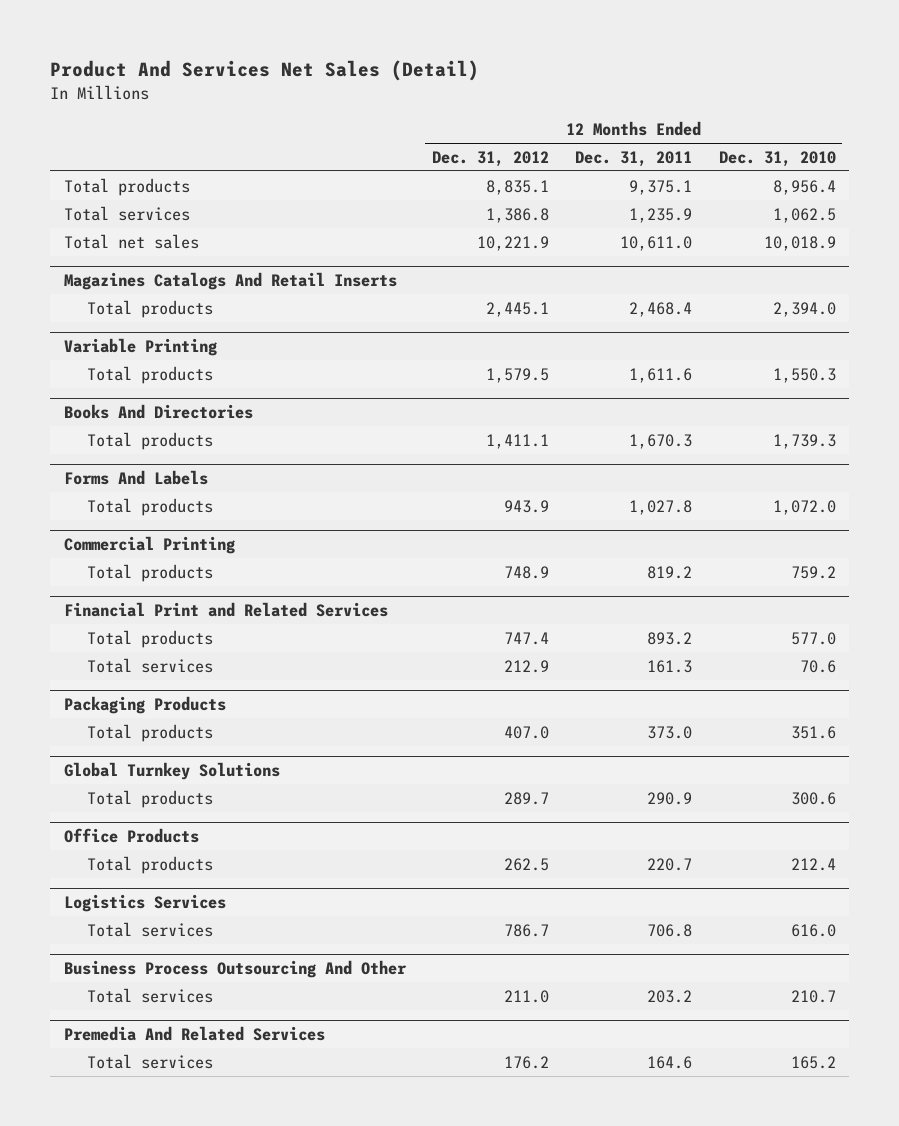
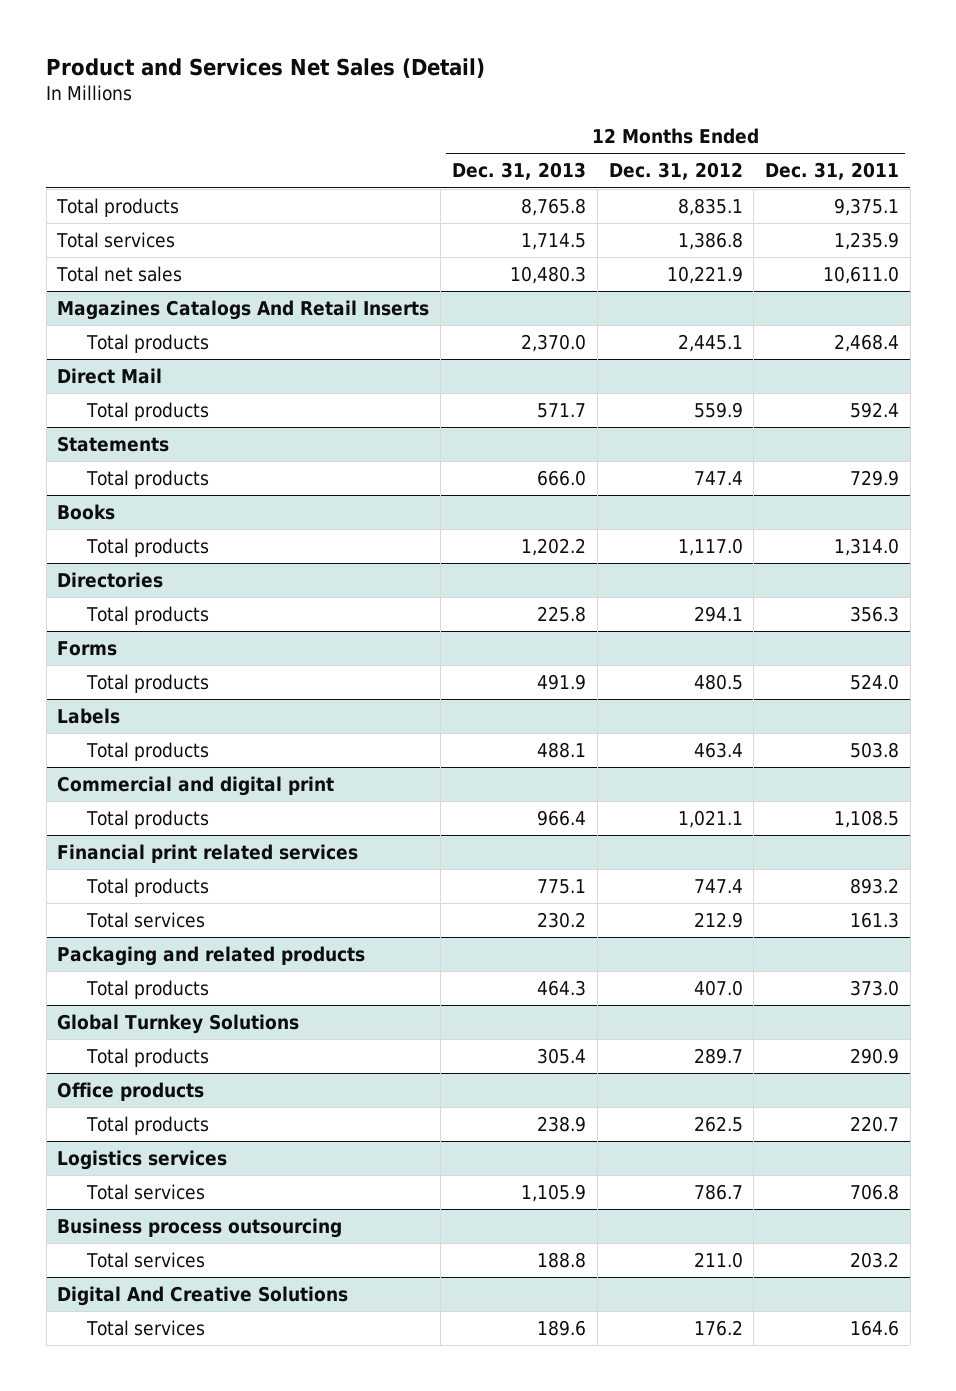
- Product And Services Net Sales (Detail)
+ Product and Services Net Sales (Detail)
- | 12 Months Ended Dec. 31, 2012 | 12 Months Ended Dec. 31, 2011 | 12 Months Ended Dec. 31, 2010
+ | 12 Months Ended Dec. 31, 2013 | 12 Months Ended Dec. 31, 2012 | 12 Months Ended Dec. 31, 2011
- Variable Printing
- Total products | 1,579.5 | 1,611.6 | 1,550.3
- Books And Directories
- Total products | 1,411.1 | 1,670.3 | 1,739.3
- Forms And Labels
- Total products | 943.9 | 1,027.8 | 1,072.0
- Commercial Printing
- Total products | 748.9 | 819.2 | 759.2
- Financial Print and Related Services
+ Direct Mail
+ Total products | 571.7 | 559.9 | 592.4
+ Statements
+ Total products | 666.0 | 747.4 | 729.9
+ Books
+ Total products | 1,202.2 | 1,117.0 | 1,314.0
+ Directories
+ Total products | 225.8 | 294.1 | 356.3
+ Forms
+ Total products | 491.9 | 480.5 | 524.0
+ Labels
+ Total products | 488.1 | 463.4 | 503.8
+ Commercial and digital print
+ Total products | 966.4 | 1,021.1 | 1,108.5
+ Financial print related services
- Packaging Products
+ Packaging and related products
- Office Products
+ Office products
- Logistics Services
+ Logistics services
- Business Process Outsourcing And Other
+ Business process outsourcing
- Premedia And Related Services
+ Digital And Creative Solutions

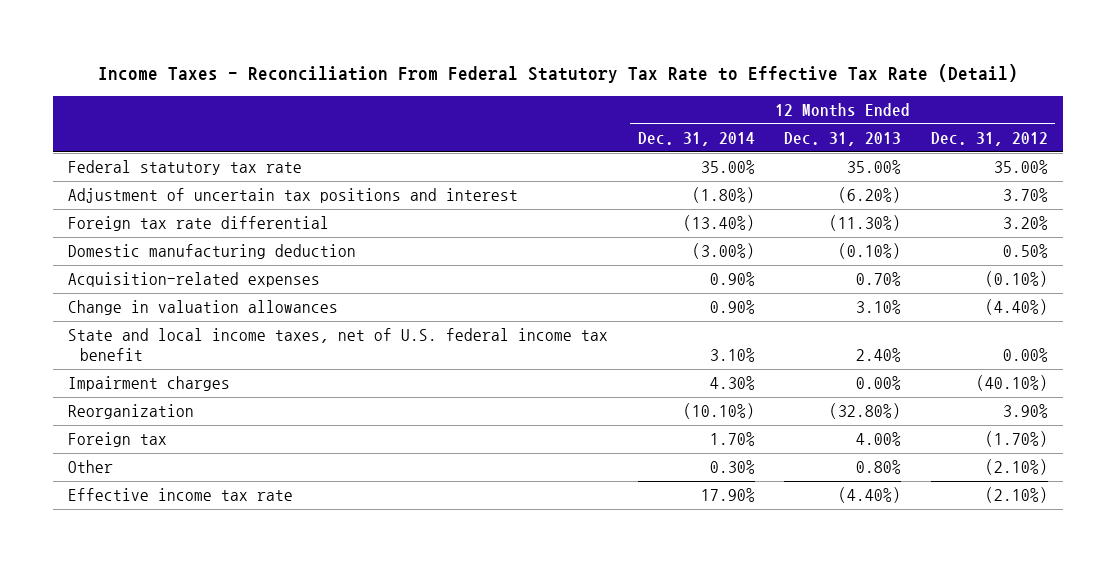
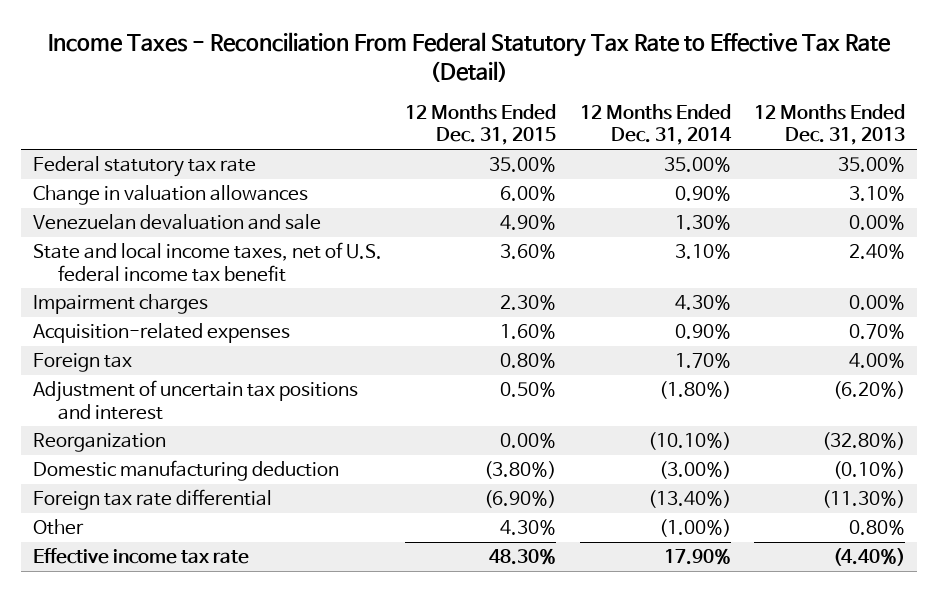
- | 12 Months Ended Dec. 31, 2014 | 12 Months Ended Dec. 31, 2013 | 12 Months Ended Dec. 31, 2012
+ | 12 Months Ended Dec. 31, 2015 | 12 Months Ended Dec. 31, 2014 | 12 Months Ended Dec. 31, 2013
+ Venezuelan devaluation and sale | 4.90% | 1.30% | 0.00%
moved down: Acquisition-related expenses | 1.60% | 0.90% | 0.70%
- Other | 0.30% | 0.80% | (2.10%)
moved down: Adjustment of uncertain tax positions and interest | 0.50% | (1.80%) | (6.20%)
moved down: Reorganization | 0.00% | (10.10%) | (32.80%)
moved down: Domestic manufacturing deduction | (3.80%) | (3.00%) | (0.10%)
moved down: Foreign tax rate differential | (6.90%) | (13.40%) | (11.30%)
+ Other | 4.30% | (1.00%) | 0.80%

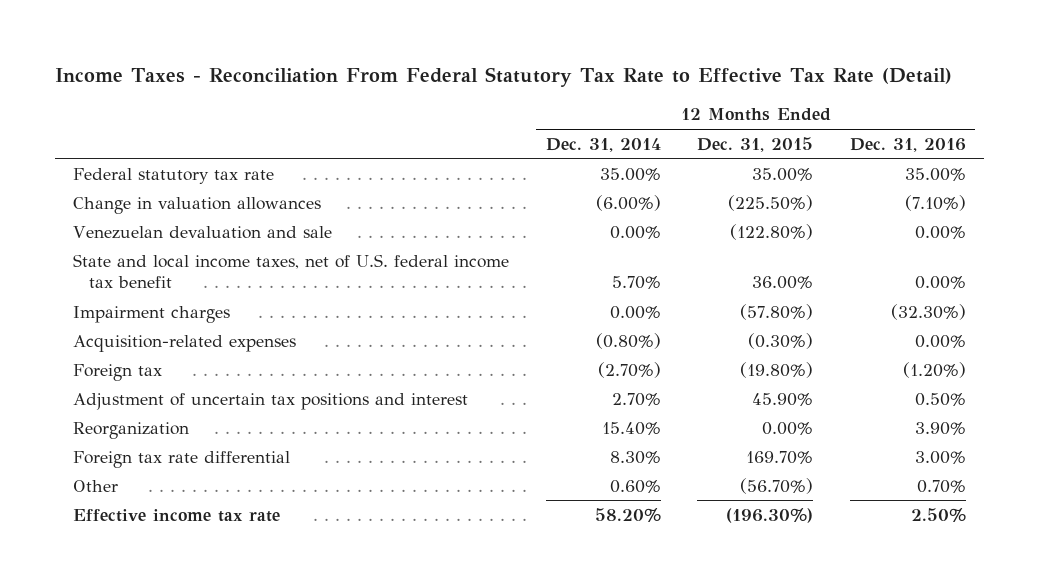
- | 12 Months Ended Dec. 31, 2015 | 12 Months Ended Dec. 31, 2014 | 12 Months Ended Dec. 31, 2013
+ | 12 Months Ended Dec. 31, 2014 | 12 Months Ended Dec. 31, 2015 | 12 Months Ended Dec. 31, 2016
- Change in valuation allowances | 6.00% | 0.90% | 3.10%
- Venezuelan devaluation and sale | 4.90% | 1.30% | 0.00%
- State and local income taxes, net of U.S. federal income tax benefit | 3.60% | 3.10% | 2.40%
- Impairment charges | 2.30% | 4.30% | 0.00%
- Acquisition-related expenses | 1.60% | 0.90% | 0.70%
- Foreign tax | 0.80% | 1.70% | 4.00%
- Adjustment of uncertain tax positions and interest | 0.50% | (1.80%) | (6.20%)
- Reorganization | 0.00% | (10.10%) | (32.80%)
- Domestic manufacturing deduction | (3.80%) | (3.00%) | (0.10%)
- Foreign tax rate differential | (6.90%) | (13.40%) | (11.30%)
- Other | 4.30% | (1.00%) | 0.80%
- Effective income tax rate | 48.30% | 17.90% | (4.40%)
+ Change in valuation allowances | (6.00%) | (225.50%) | (7.10%)
+ Venezuelan devaluation and sale | 0.00% | (122.80%) | 0.00%
+ State and local income taxes, net of U.S. federal income tax benefit | 5.70% | 36.00% | 0.00%
+ Impairment charges | 0.00% | (57.80%) | (32.30%)
+ Acquisition-related expenses | (0.80%) | (0.30%) | 0.00%
+ Foreign tax | (2.70%) | (19.80%) | (1.20%)
+ Adjustment of uncertain tax positions and interest | 2.70% | 45.90% | 0.50%
+ Reorganization | 15.40% | 0.00% | 3.90%
+ Foreign tax rate differential | 8.30% | 169.70% | 3.00%
+ Other | 0.60% | (56.70%) | 0.70%
+ Effective income tax rate | 58.20% | (196.30%) | 2.50%

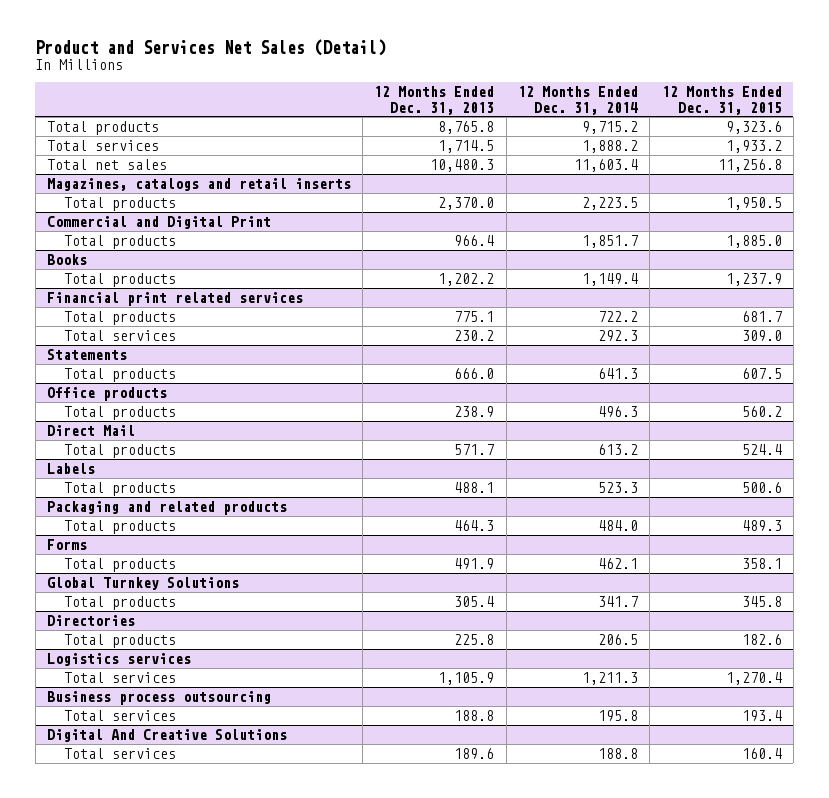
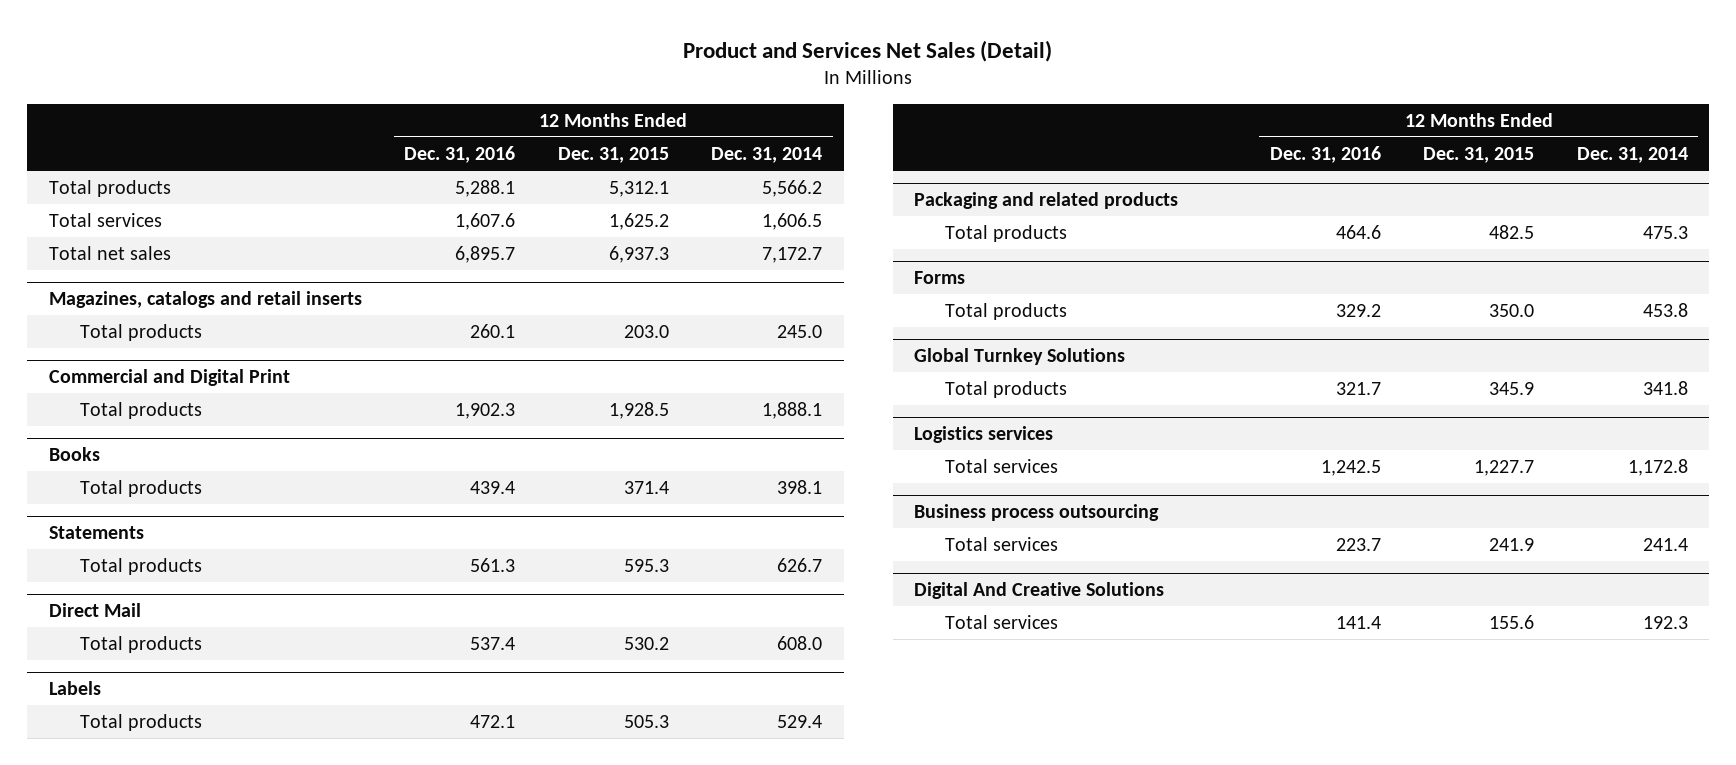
- | 12 Months Ended Dec. 31, 2013 | 12 Months Ended Dec. 31, 2014 | 12 Months Ended Dec. 31, 2015
+ | 12 Months Ended Dec. 31, 2016 | 12 Months Ended Dec. 31, 2015 | 12 Months Ended Dec. 31, 2014
- Total products | 8,765.8 | 9,715.2 | 9,323.6
- Total services | 1,714.5 | 1,888.2 | 1,933.2
- Total net sales | 10,480.3 | 11,603.4 | 11,256.8
+ Total products | 5,288.1 | 5,312.1 | 5,566.2
+ Total services | 1,607.6 | 1,625.2 | 1,606.5
+ Total net sales | 6,895.7 | 6,937.3 | 7,172.7
@ Magazines, catalogs and retail inserts
- Total products | 2,370.0 | 2,223.5 | 1,950.5
+ Total products | 260.1 | 203.0 | 245.0
@ Commercial and Digital Print
- Total products | 966.4 | 1,851.7 | 1,885.0
+ Total products | 1,902.3 | 1,928.5 | 1,888.1
@ Books
- Total products | 1,202.2 | 1,149.4 | 1,237.9
- Financial print related services
- Total products | 775.1 | 722.2 | 681.7
- Total services | 230.2 | 292.3 | 309.0
@ Books
+ Total products | 439.4 | 371.4 | 398.1
@ Statements
- Total products | 666.0 | 641.3 | 607.5
- Office products
- Total products | 238.9 | 496.3 | 560.2
@ Statements
+ Total products | 561.3 | 595.3 | 626.7
@ Direct Mail
- Total products | 571.7 | 613.2 | 524.4
+ Total products | 537.4 | 530.2 | 608.0
@ Labels
- Total products | 488.1 | 523.3 | 500.6
+ Total products | 472.1 | 505.3 | 529.4
@ Packaging and related products
- Total products | 464.3 | 484.0 | 489.3
+ Total products | 464.6 | 482.5 | 475.3
@ Forms
- Total products | 491.9 | 462.1 | 358.1
+ Total products | 329.2 | 350.0 | 453.8
@ Global Turnkey Solutions
- Total products | 305.4 | 341.7 | 345.8
- Directories
- Total products | 225.8 | 206.5 | 182.6
@ Global Turnkey Solutions
+ Total products | 321.7 | 345.9 | 341.8
@ Logistics services
- Total services | 1,105.9 | 1,211.3 | 1,270.4
+ Total services | 1,242.5 | 1,227.7 | 1,172.8
@ Business process outsourcing
- Total services | 188.8 | 195.8 | 193.4
+ Total services | 223.7 | 241.9 | 241.4
@ Digital And Creative Solutions
- Total services | 189.6 | 188.8 | 160.4
+ Total services | 141.4 | 155.6 | 192.3

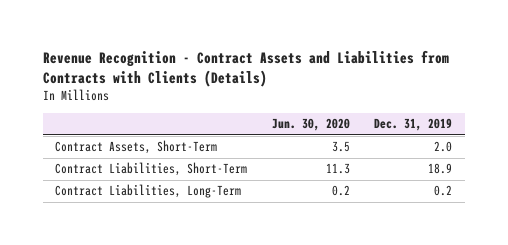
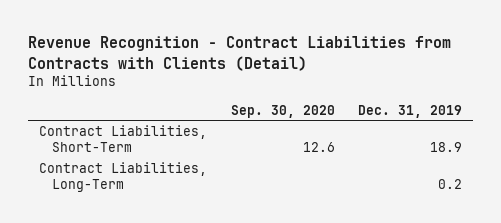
- Revenue Recognition - Contract Assets and Liabilities from Contracts with Clients (Details)
+ Revenue Recognition - Contract Liabilities from Contracts with Clients (Detail)
- | Jun. 30, 2020 | Dec. 31, 2019
+ | Sep. 30, 2020 | Dec. 31, 2019
- Contract Assets, Short-Term | 3.5 | 2.0

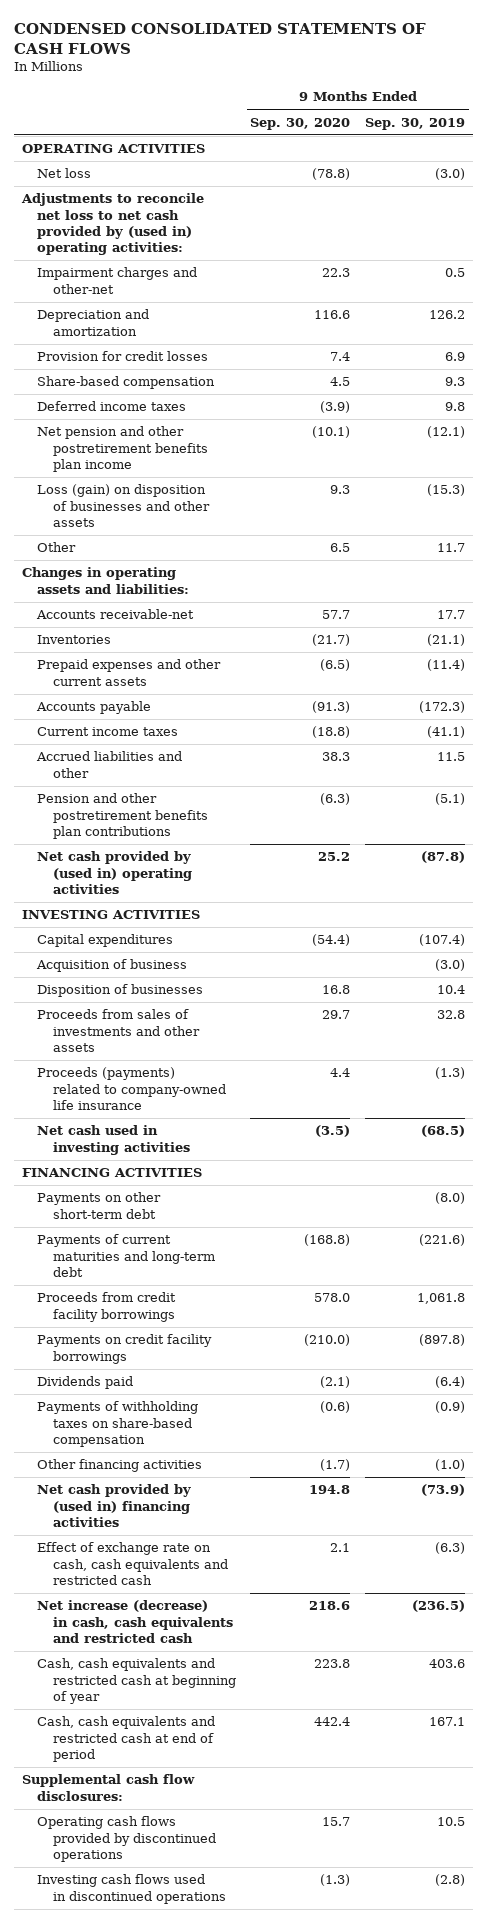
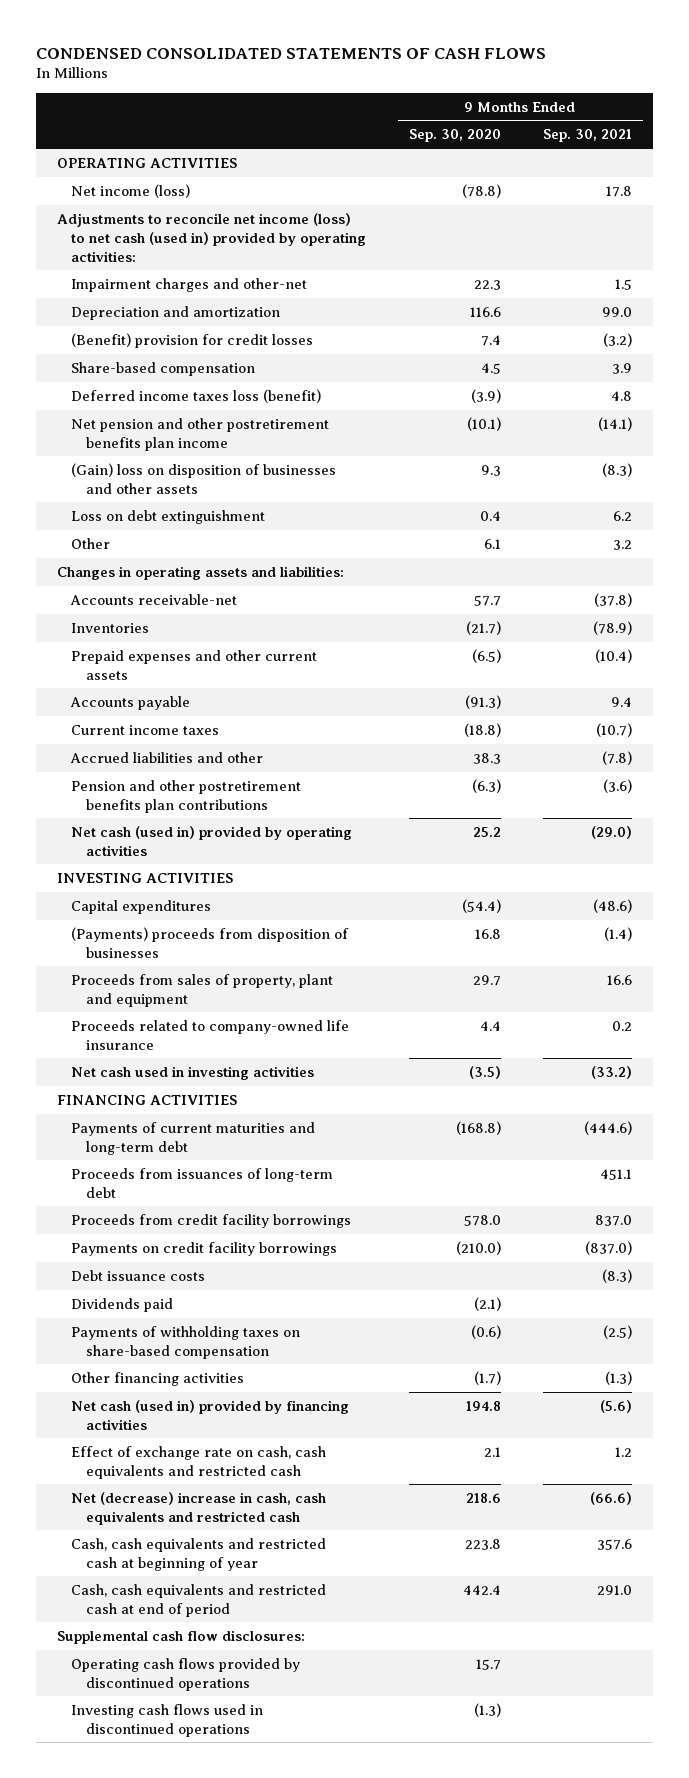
- | 9 Months Ended Sep. 30, 2020 | 9 Months Ended Sep. 30, 2019
+ | 9 Months Ended Sep. 30, 2020 | 9 Months Ended Sep. 30, 2021
- Net loss | (78.8) | (3.0)
- Adjustments to reconcile net loss to net cash provided by (used in) operating activities:
+ Net income (loss) | (78.8) | 17.8
+ Adjustments to reconcile net income (loss) to net cash (used in) provided by operating activities:
- Provision for credit losses | 7.4 | 6.9
+ (Benefit) provision for credit losses | 7.4 | (3.2)
- Deferred income taxes | (3.9) | 9.8
+ Deferred income taxes loss (benefit) | (3.9) | 4.8
- Loss (gain) on disposition of businesses and other assets | 9.3 | (15.3)
- Other | 6.5 | 11.7
+ (Gain) loss on disposition of businesses and other assets | 9.3 | (8.3)
+ Loss on debt extinguishment | 0.4 | 6.2
+ Other | 6.1 | 3.2
- Net cash provided by (used in) operating activities | 25.2 | (87.8)
+ Net cash (used in) provided by operating activities | 25.2 | (29.0)
- Acquisition of business | | (3.0)
- Disposition of businesses | 16.8 | 10.4
- Proceeds from sales of investments and other assets | 29.7 | 32.8
- Proceeds (payments) related to company-owned life insurance | 4.4 | (1.3)
+ (Payments) proceeds from disposition of businesses | 16.8 | (1.4)
+ Proceeds from sales of property, plant and equipment | 29.7 | 16.6
+ Proceeds related to company-owned life insurance | 4.4 | 0.2
- Payments on other short-term debt | | (8.0)
+ Proceeds from issuances of long-term debt | | 451.1
+ Debt issuance costs | | (8.3)
- Net cash provided by (used in) financing activities | 194.8 | (73.9)
+ Net cash (used in) provided by financing activities | 194.8 | (5.6)
- Net increase (decrease) in cash, cash equivalents and restricted cash | 218.6 | (236.5)
+ Net (decrease) increase in cash, cash equivalents and restricted cash | 218.6 | (66.6)

